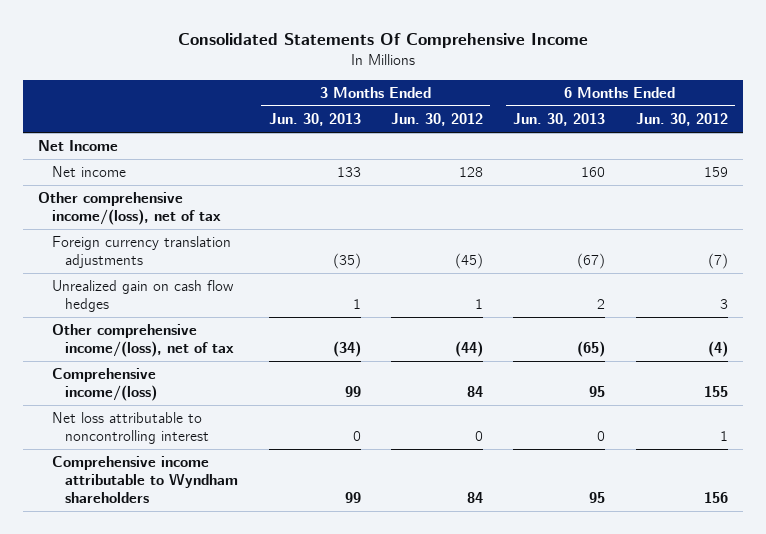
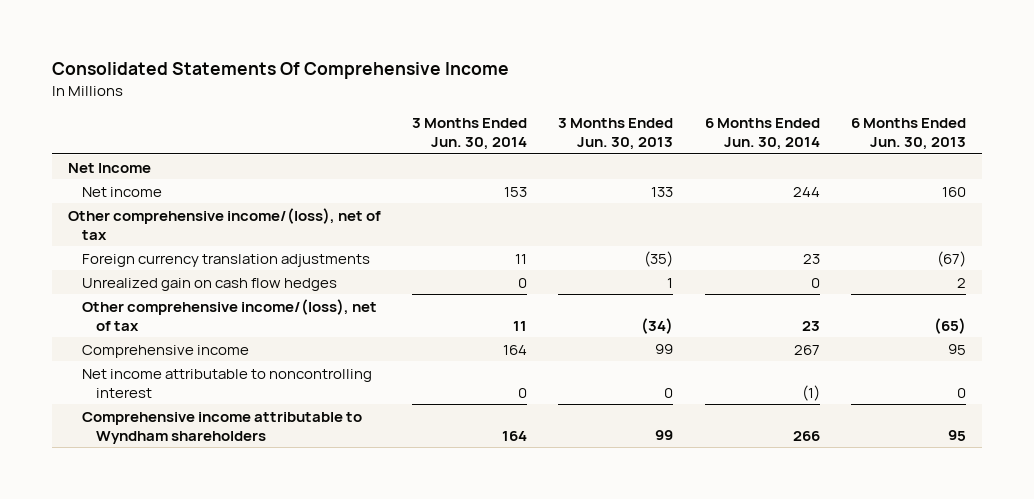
- | 3 Months Ended Jun. 30, 2013 | 3 Months Ended Jun. 30, 2012 | 6 Months Ended Jun. 30, 2013 | 6 Months Ended Jun. 30, 2012
+ | 3 Months Ended Jun. 30, 2014 | 3 Months Ended Jun. 30, 2013 | 6 Months Ended Jun. 30, 2014 | 6 Months Ended Jun. 30, 2013
- Comprehensive income/(loss) | 99 | 84 | 95 | 155
- Net loss attributable to noncontrolling interest | 0 | 0 | 0 | 1
+ Comprehensive income | 164 | 99 | 267 | 95
+ Net income attributable to noncontrolling interest | 0 | 0 | (1) | 0

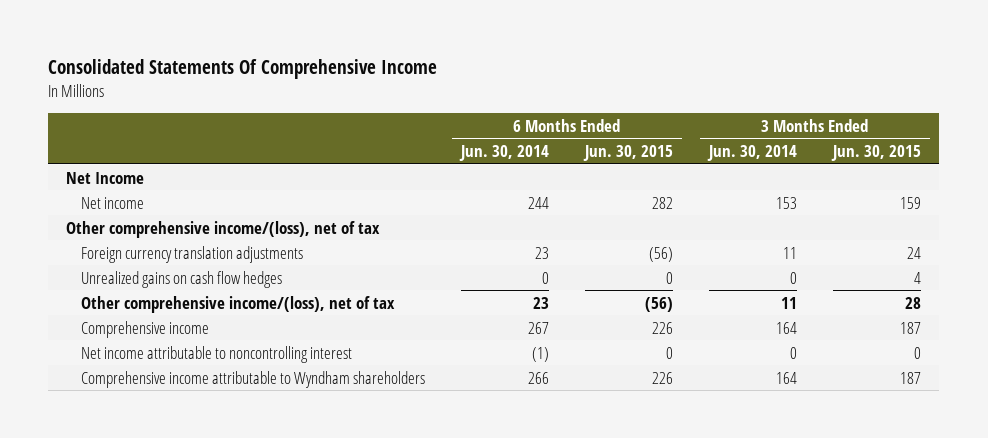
- | 3 Months Ended Jun. 30, 2014 | 3 Months Ended Jun. 30, 2013 | 6 Months Ended Jun. 30, 2014 | 6 Months Ended Jun. 30, 2013
+ | 6 Months Ended Jun. 30, 2014 | 6 Months Ended Jun. 30, 2015 | 3 Months Ended Jun. 30, 2014 | 3 Months Ended Jun. 30, 2015
- Unrealized gain on cash flow hedges | 0 | 1 | 0 | 2
+ Unrealized gains on cash flow hedges | 0 | 0 | 0 | 4

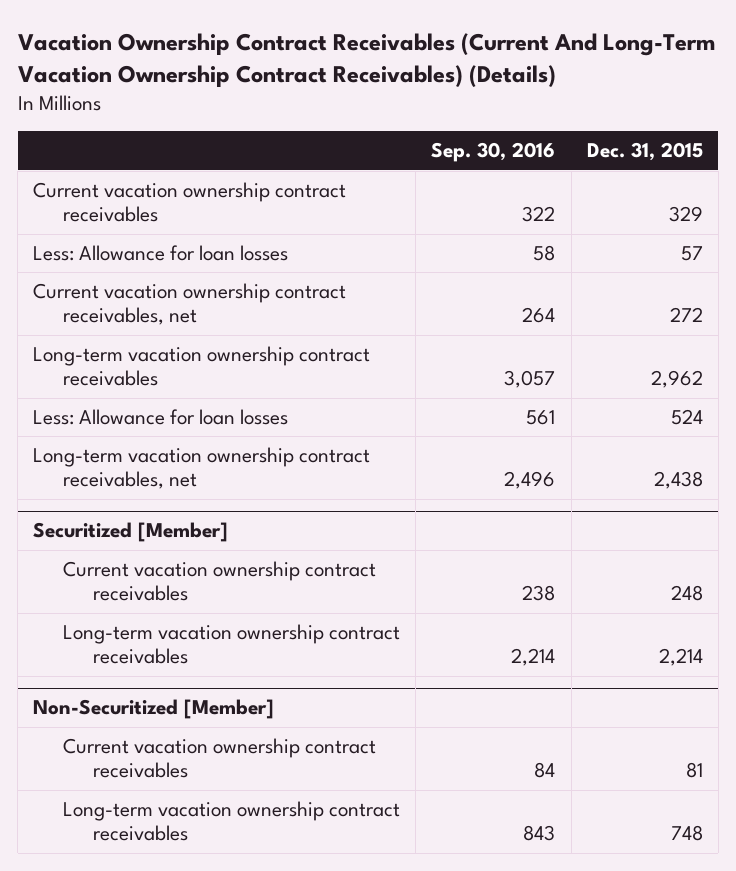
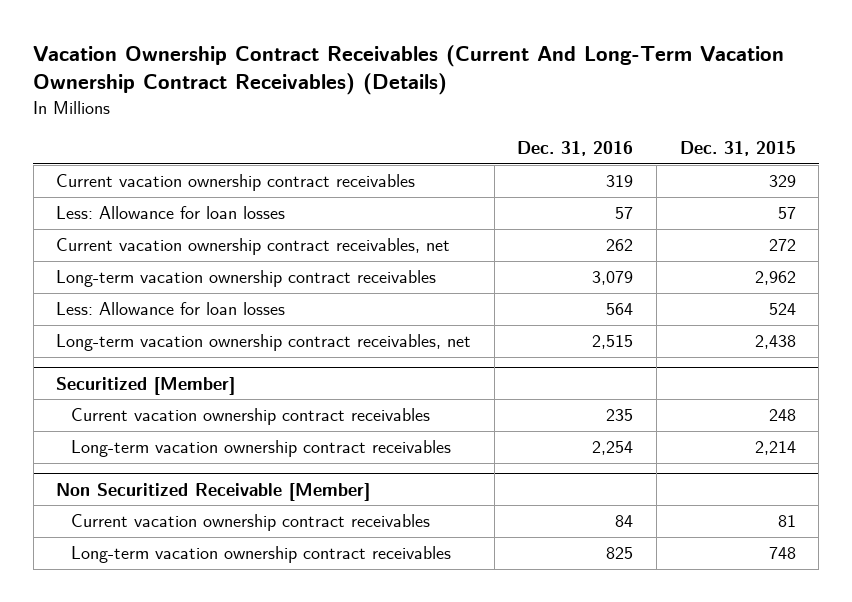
- | Sep. 30, 2016 | Dec. 31, 2015
+ | Dec. 31, 2016 | Dec. 31, 2015
- Non-Securitized [Member]
+ Non Securitized Receivable [Member]

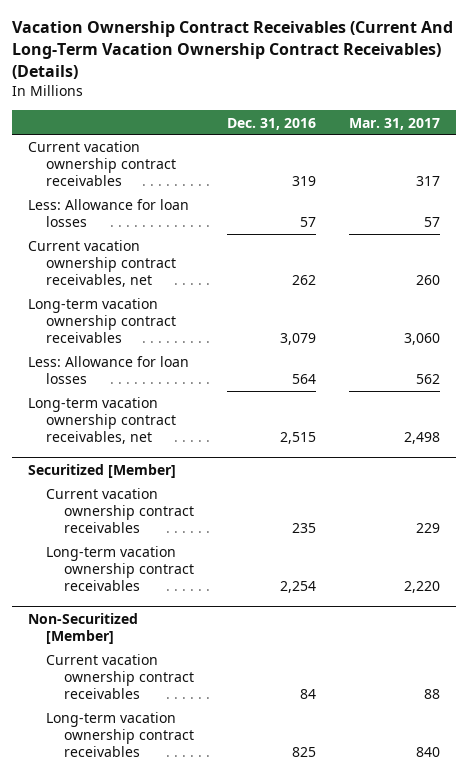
- | Dec. 31, 2016 | Dec. 31, 2015
+ | Dec. 31, 2016 | Mar. 31, 2017
- Non Securitized Receivable [Member]
+ Non-Securitized [Member]

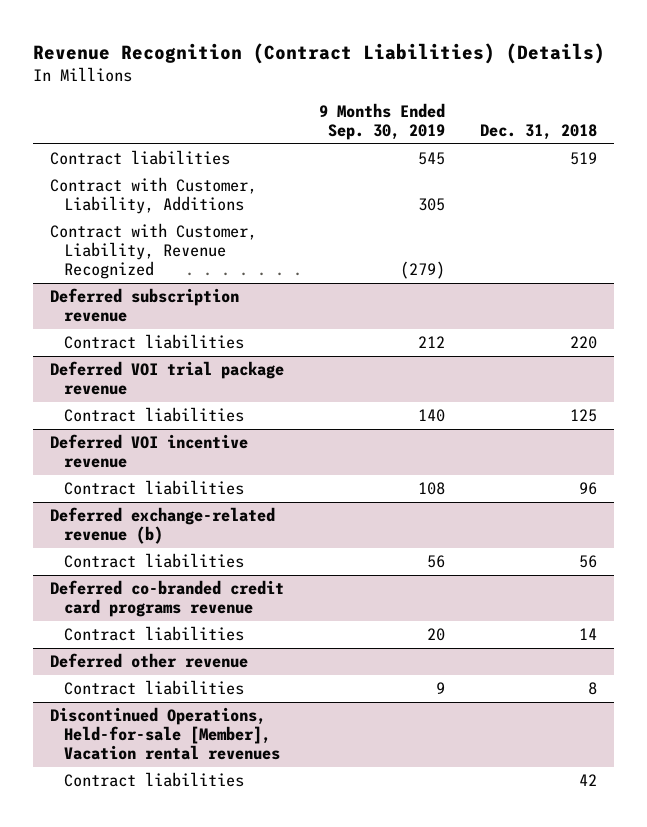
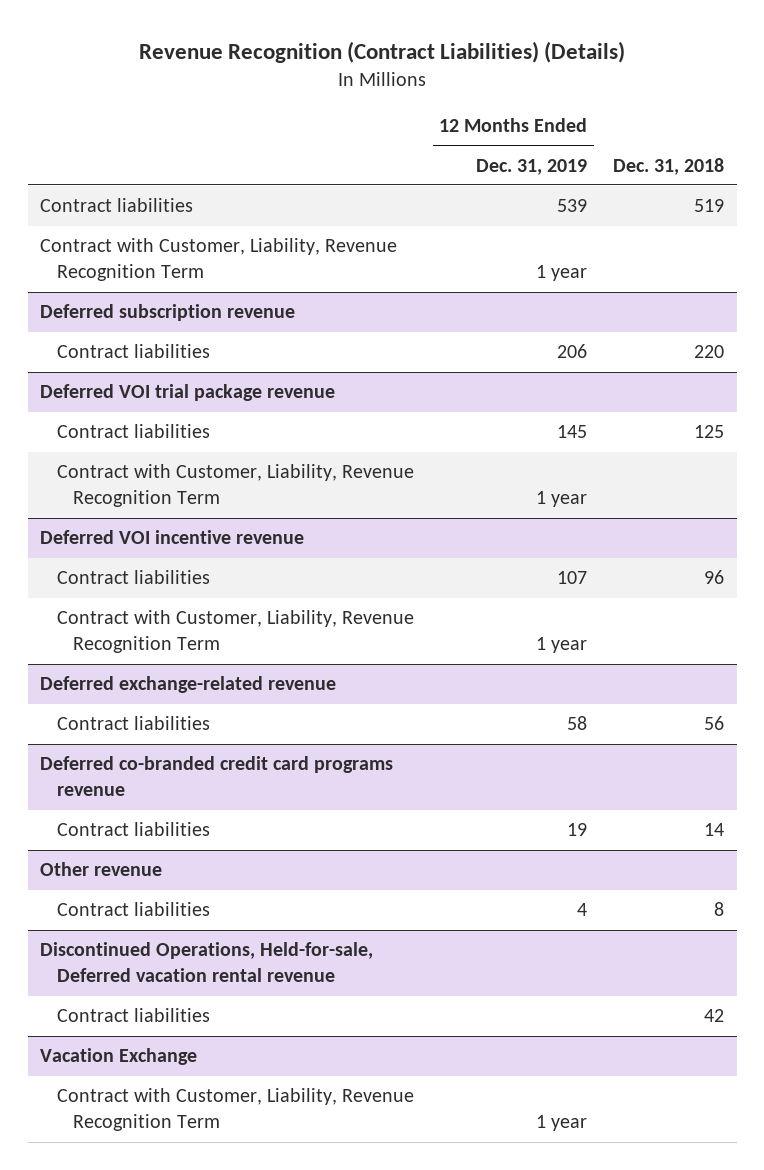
- | 9 Months Ended Sep. 30, 2019 | Dec. 31, 2018
+ | 12 Months Ended Dec. 31, 2019 | Dec. 31, 2018
- Contract with Customer, Liability, Additions | 305 |
- Contract with Customer, Liability, Revenue Recognized | (279) |
+ Contract with Customer, Liability, Revenue Recognition Term | 1 year |
@ Deferred VOI trial package revenue
+ Contract with Customer, Liability, Revenue Recognition Term | 1 year |
- Deferred exchange-related revenue (b)
@ Deferred VOI incentive revenue
+ Contract with Customer, Liability, Revenue Recognition Term | 1 year |
+ Deferred exchange-related revenue
- Deferred other revenue
+ Other revenue
- Discontinued Operations, Held-for-sale [Member], Vacation rental revenues
+ Discontinued Operations, Held-for-sale, Deferred vacation rental revenue
+ Vacation Exchange
+ Contract with Customer, Liability, Revenue Recognition Term | 1 year |

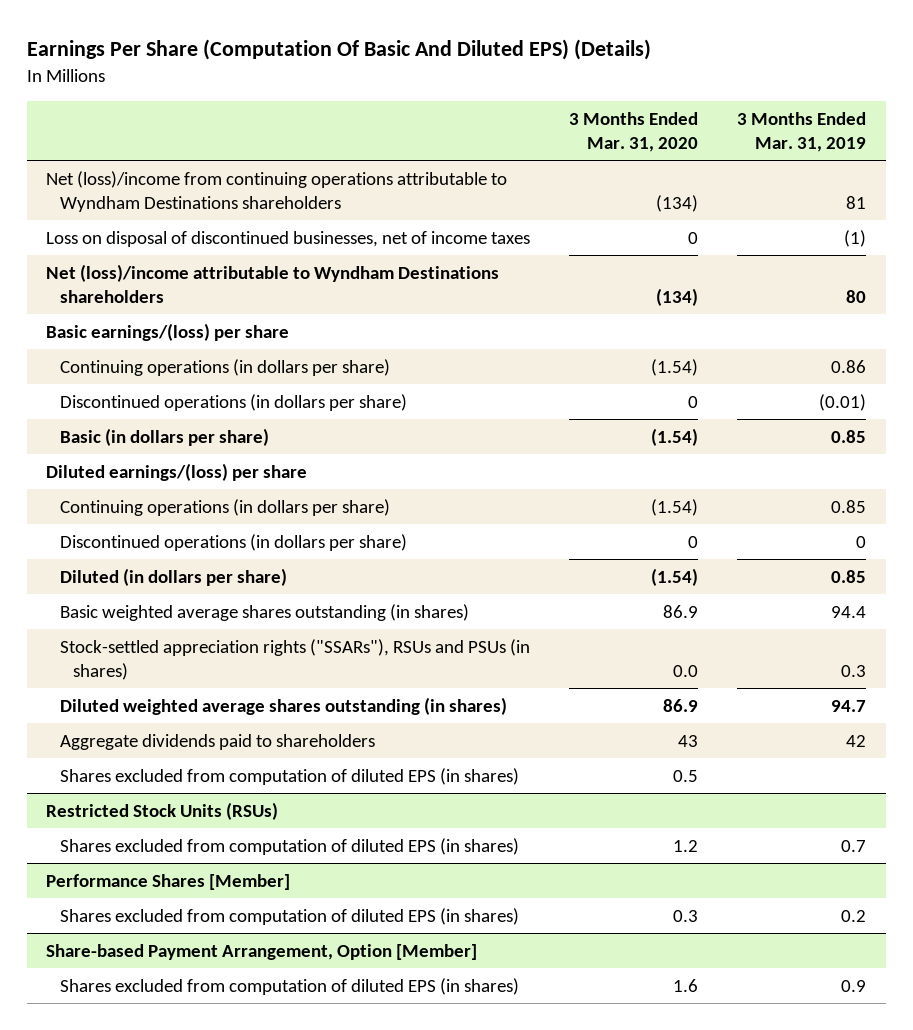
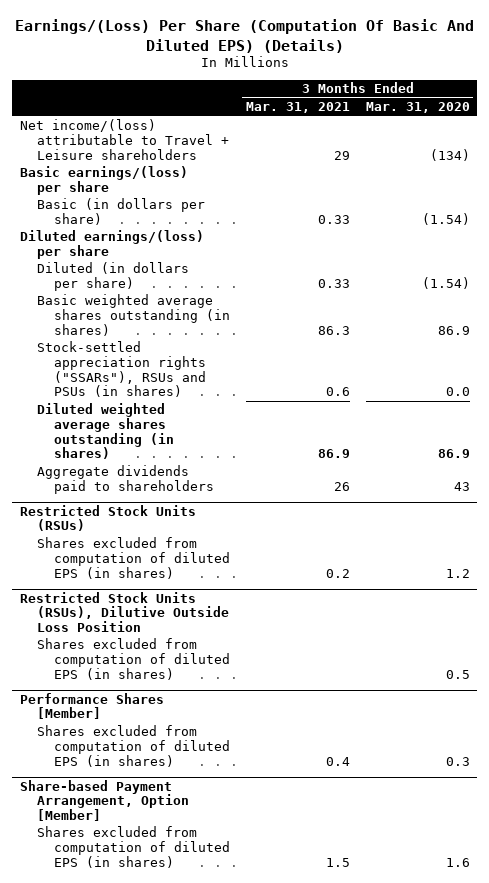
- Earnings Per Share (Computation Of Basic And Diluted EPS) (Details)
+ Earnings/(Loss) Per Share (Computation Of Basic And Diluted EPS) (Details)
- | 3 Months Ended Mar. 31, 2020 | 3 Months Ended Mar. 31, 2019
+ | 3 Months Ended Mar. 31, 2021 | 3 Months Ended Mar. 31, 2020
- Net (loss)/income from continuing operations attributable to Wyndham Destinations shareholders | (134) | 81
- Loss on disposal of discontinued businesses, net of income taxes | 0 | (1)
- Net (loss)/income attributable to Wyndham Destinations shareholders | (134) | 80
+ Net income/(loss) attributable to Travel + Leisure shareholders | 29 | (134)
- Continuing operations (in dollars per share) | (1.54) | 0.86
- Discontinued operations (in dollars per share) | 0 | (0.01)
- Continuing operations (in dollars per share) | (1.54) | 0.85
- Discontinued operations (in dollars per share) | 0 | 0
- Shares excluded from computation of diluted EPS (in shares) | 0.5 |
+ Restricted Stock Units (RSUs), Dilutive Outside Loss Position
+ Shares excluded from computation of diluted EPS (in shares) | | 0.5

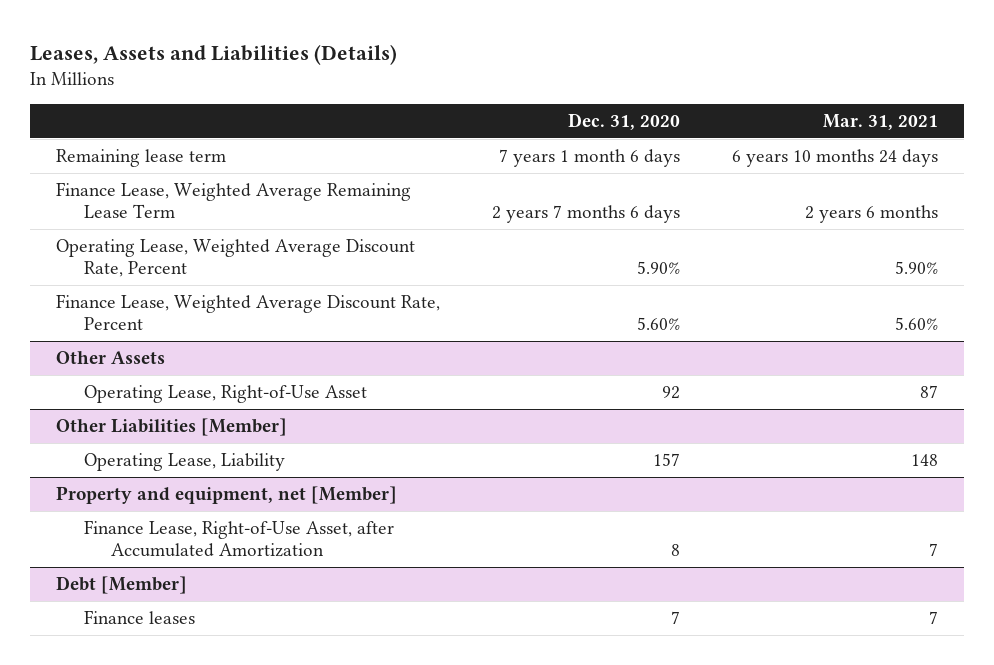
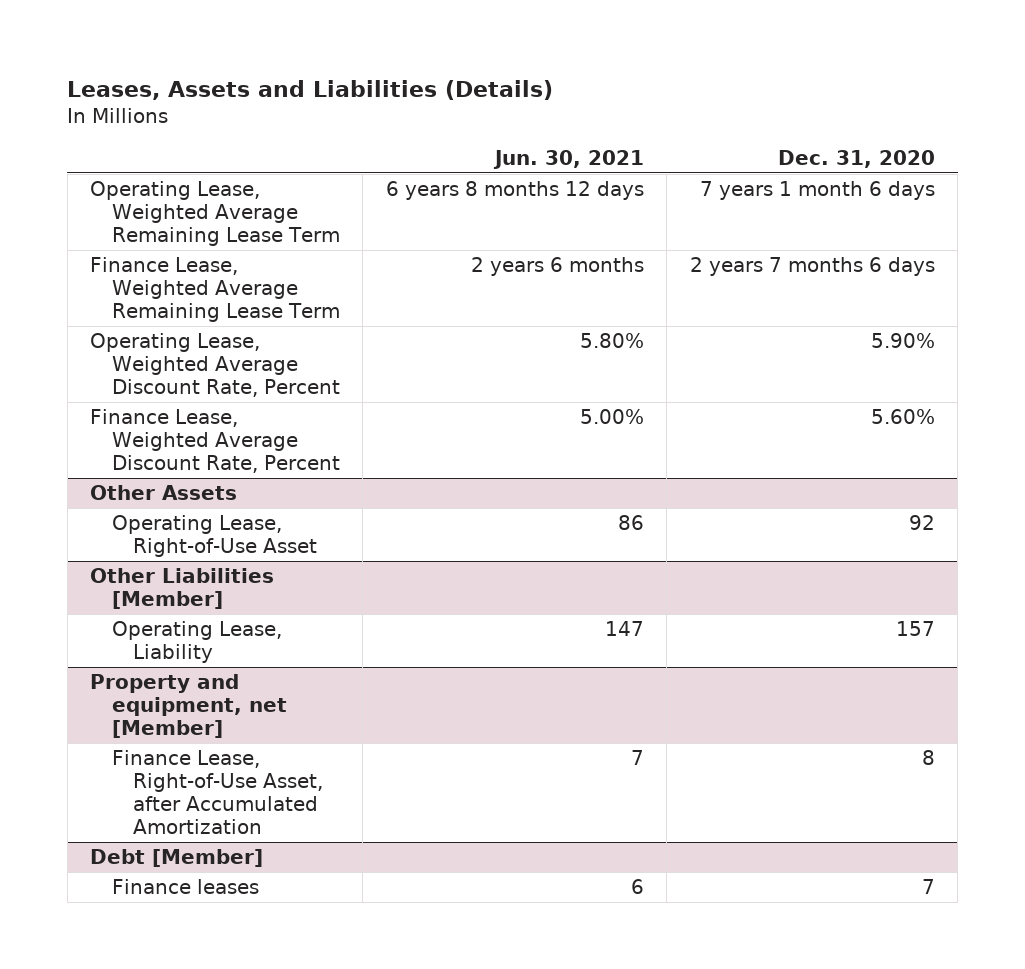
- | Dec. 31, 2020 | Mar. 31, 2021
+ | Jun. 30, 2021 | Dec. 31, 2020
- Remaining lease term | 7 years 1 month 6 days | 6 years 10 months 24 days
+ Operating Lease, Weighted Average Remaining Lease Term | 6 years 8 months 12 days | 7 years 1 month 6 days

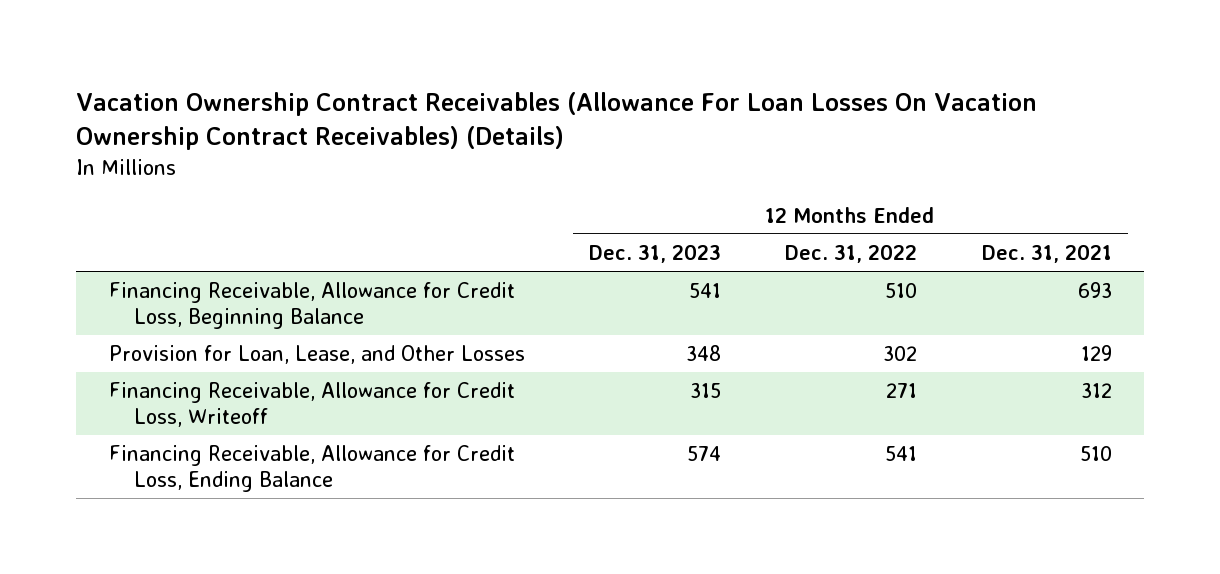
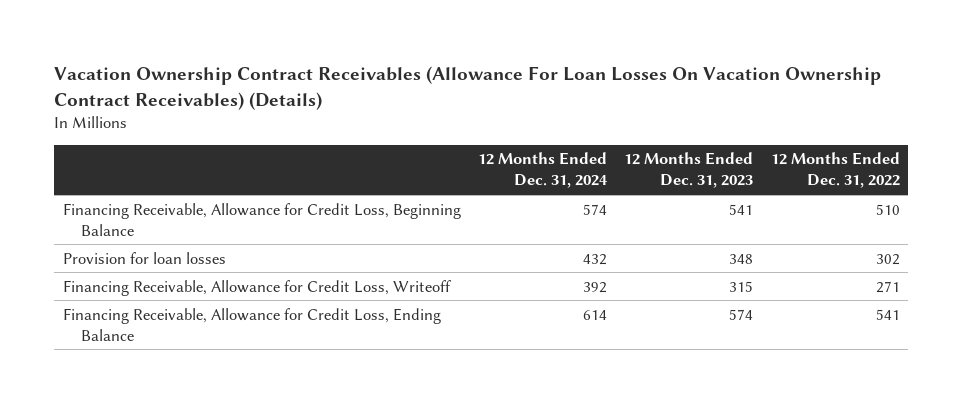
- | 12 Months Ended Dec. 31, 2023 | 12 Months Ended Dec. 31, 2022 | 12 Months Ended Dec. 31, 2021
+ | 12 Months Ended Dec. 31, 2024 | 12 Months Ended Dec. 31, 2023 | 12 Months Ended Dec. 31, 2022
- Provision for Loan, Lease, and Other Losses | 348 | 302 | 129
+ Provision for loan losses | 432 | 348 | 302

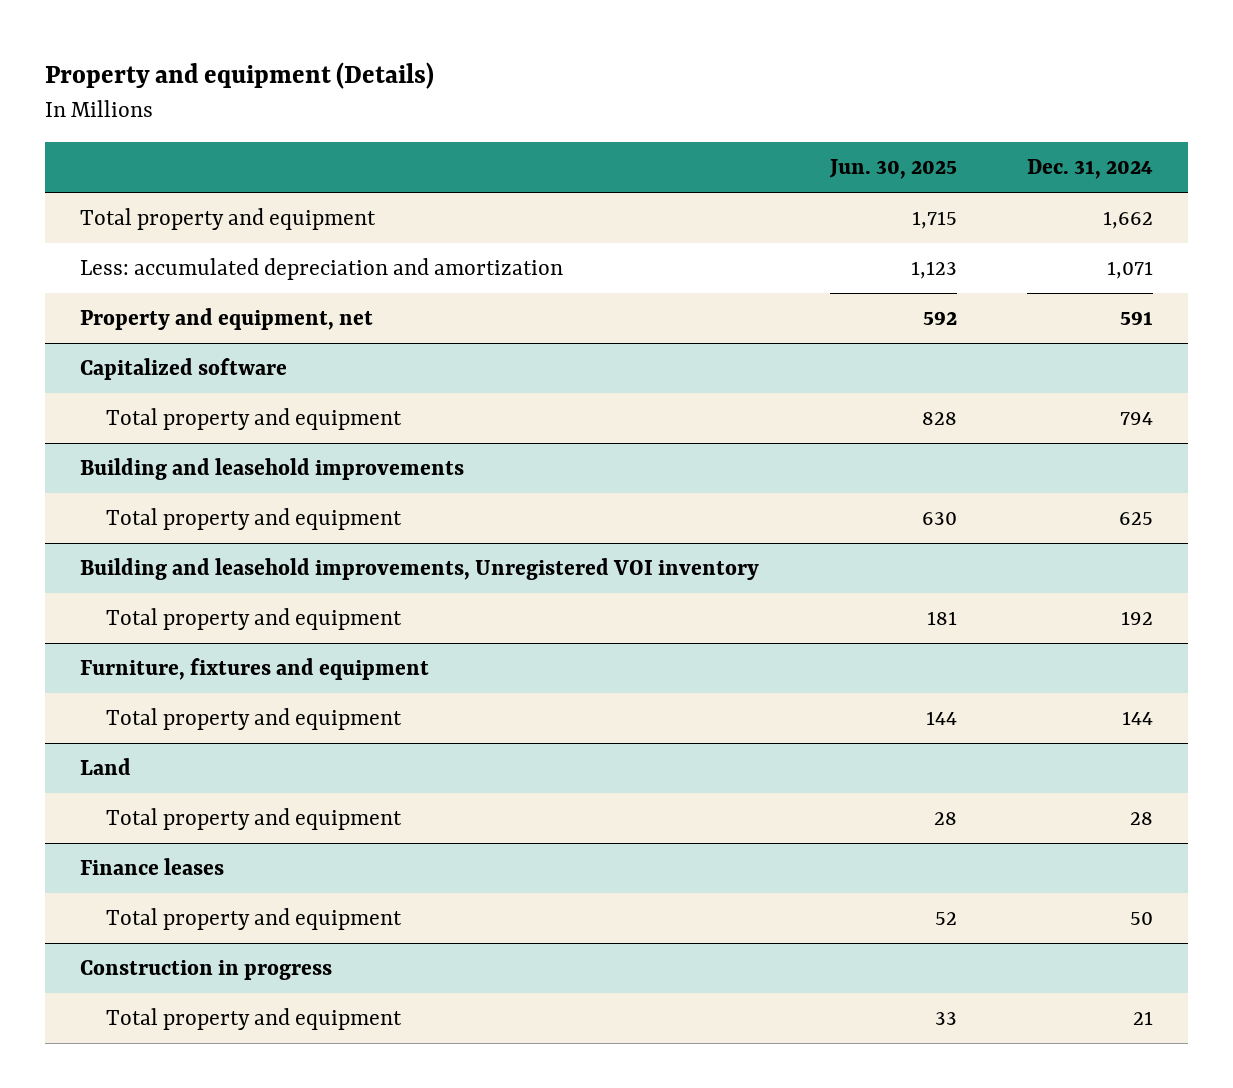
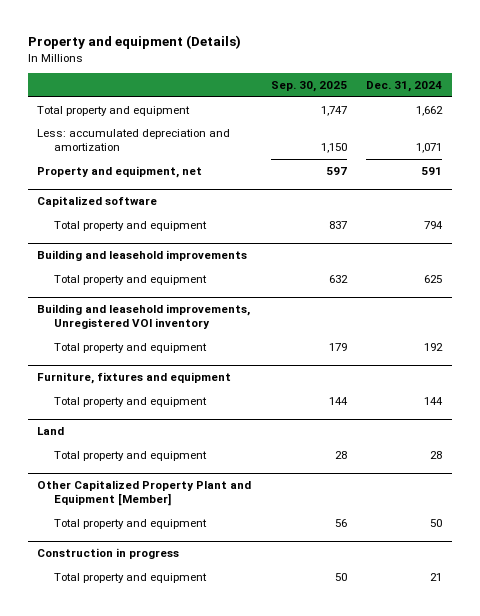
- | Jun. 30, 2025 | Dec. 31, 2024
+ | Sep. 30, 2025 | Dec. 31, 2024
- Finance leases
+ Other Capitalized Property Plant and Equipment [Member]

